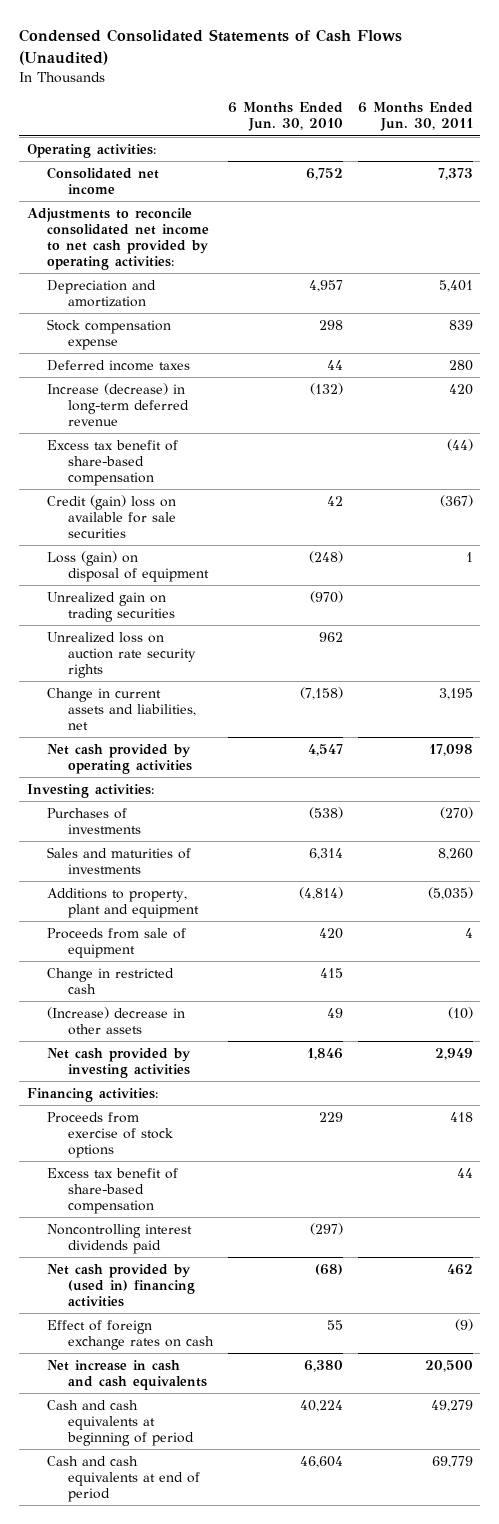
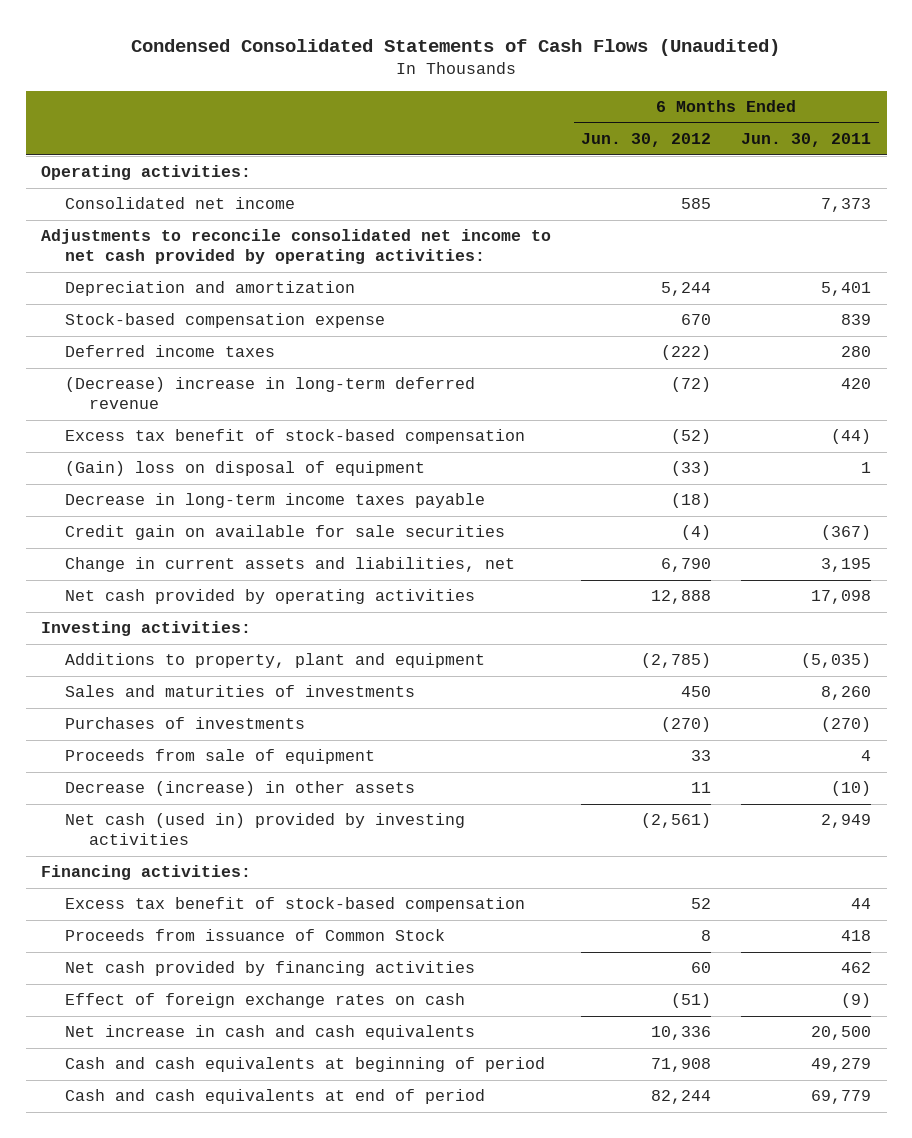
- | 6 Months Ended Jun. 30, 2010 | 6 Months Ended Jun. 30, 2011
+ | 6 Months Ended Jun. 30, 2012 | 6 Months Ended Jun. 30, 2011
- Stock compensation expense | 298 | 839
+ Stock-based compensation expense | 670 | 839
- Increase (decrease) in long-term deferred revenue | (132) | 420
- Excess tax benefit of share-based compensation | | (44)
- Credit (gain) loss on available for sale securities | 42 | (367)
- Loss (gain) on disposal of equipment | (248) | 1
- Unrealized gain on trading securities | (970) |
- Unrealized loss on auction rate security rights | 962 |
+ (Decrease) increase in long-term deferred revenue | (72) | 420
+ Excess tax benefit of stock-based compensation | (52) | (44)
+ (Gain) loss on disposal of equipment | (33) | 1
+ Decrease in long-term income taxes payable | (18) |
+ Credit gain on available for sale securities | (4) | (367)
moved down: Sales and maturities of investments | 450 | 8,260
moved down: Purchases of investments | (270) | (270)
- Change in restricted cash | 415 |
- (Increase) decrease in other assets | 49 | (10)
- Net cash provided by investing activities | 1,846 | 2,949
+ Decrease (increase) in other assets | 11 | (10)
+ Net cash (used in) provided by investing activities | (2,561) | 2,949
- Proceeds from exercise of stock options | 229 | 418
- Excess tax benefit of share-based compensation | | 44
- Noncontrolling interest dividends paid | (297) |
- Net cash provided by (used in) financing activities | (68) | 462
+ Excess tax benefit of stock-based compensation | 52 | 44
+ Proceeds from issuance of Common Stock | 8 | 418
+ Net cash provided by financing activities | 60 | 462

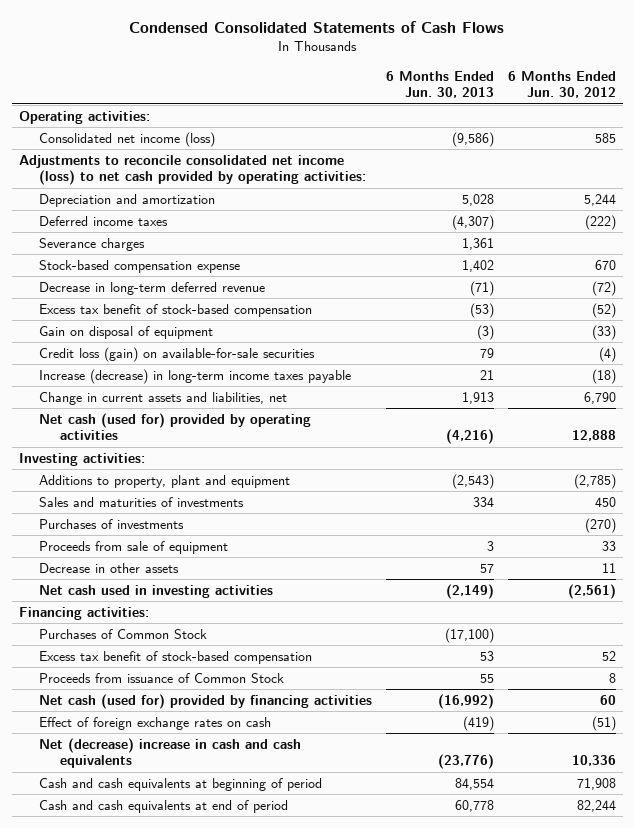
- Condensed Consolidated Statements of Cash Flows (Unaudited)
+ Condensed Consolidated Statements of Cash Flows
- | 6 Months Ended Jun. 30, 2012 | 6 Months Ended Jun. 30, 2011
+ | 6 Months Ended Jun. 30, 2013 | 6 Months Ended Jun. 30, 2012
- Consolidated net income | 585 | 7,373
- Adjustments to reconcile consolidated net income to net cash provided by operating activities:
+ Consolidated net income (loss) | (9,586) | 585
+ Adjustments to reconcile consolidated net income (loss) to net cash provided by operating activities:
- (Decrease) increase in long-term deferred revenue | (72) | 420
+ Severance charges | 1,361 |
moved down: Stock-based compensation expense | 1,402 | 670
+ Decrease in long-term deferred revenue | (71) | (72)
- (Gain) loss on disposal of equipment | (33) | 1
- Decrease in long-term income taxes payable | (18) |
- Credit gain on available for sale securities | (4) | (367)
+ Gain on disposal of equipment | (3) | (33)
+ Credit loss (gain) on available-for-sale securities | 79 | (4)
+ Increase (decrease) in long-term income taxes payable | 21 | (18)
- Net cash provided by operating activities | 12,888 | 17,098
+ Net cash (used for) provided by operating activities | (4,216) | 12,888
- Decrease (increase) in other assets | 11 | (10)
- Net cash (used in) provided by investing activities | (2,561) | 2,949
+ Decrease in other assets | 57 | 11
+ Net cash used in investing activities | (2,149) | (2,561)
+ Purchases of Common Stock | (17,100) |
- Net cash provided by financing activities | 60 | 462
+ Net cash (used for) provided by financing activities | (16,992) | 60
- Net increase in cash and cash equivalents | 10,336 | 20,500
+ Net (decrease) increase in cash and cash equivalents | (23,776) | 10,336

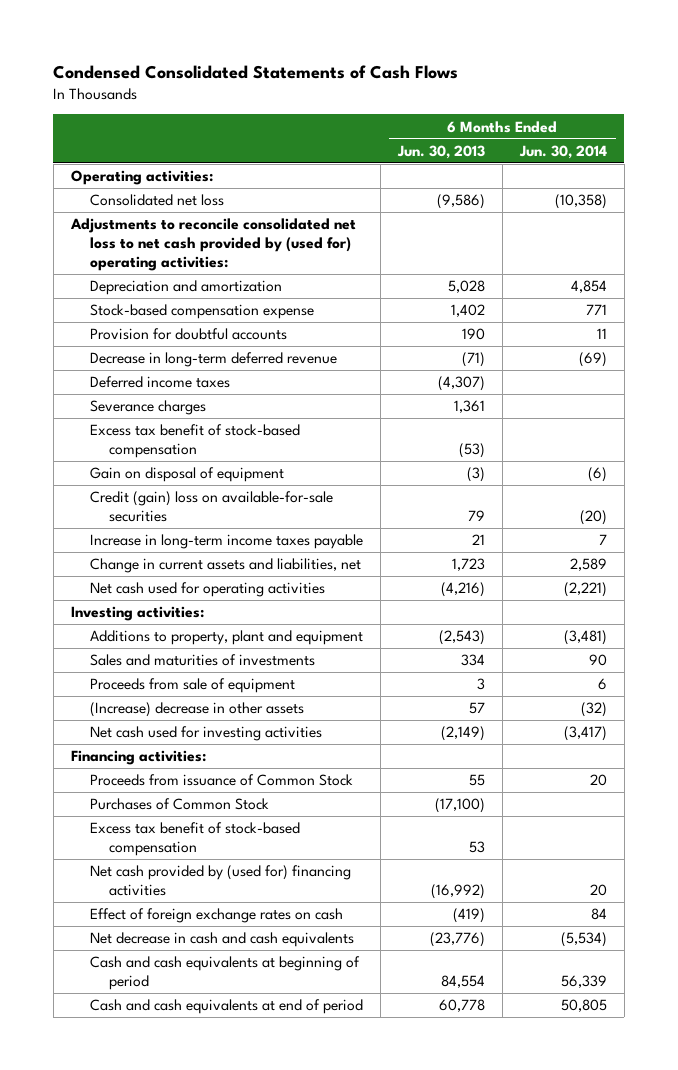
- | 6 Months Ended Jun. 30, 2013 | 6 Months Ended Jun. 30, 2012
+ | 6 Months Ended Jun. 30, 2013 | 6 Months Ended Jun. 30, 2014
- Consolidated net income (loss) | (9,586) | 585
- Adjustments to reconcile consolidated net income (loss) to net cash provided by operating activities:
+ Consolidated net loss | (9,586) | (10,358)
+ Adjustments to reconcile consolidated net loss to net cash provided by (used for) operating activities:
+ Provision for doubtful accounts | 190 | 11
moved down: Deferred income taxes | (4,307) |
moved down: Severance charges | 1,361 |
- Credit loss (gain) on available-for-sale securities | 79 | (4)
- Increase (decrease) in long-term income taxes payable | 21 | (18)
- Change in current assets and liabilities, net | 1,913 | 6,790
- Net cash (used for) provided by operating activities | (4,216) | 12,888
+ Credit (gain) loss on available-for-sale securities | 79 | (20)
+ Increase in long-term income taxes payable | 21 | 7
+ Change in current assets and liabilities, net | 1,723 | 2,589
+ Net cash used for operating activities | (4,216) | (2,221)
- Purchases of investments | | (270)
- Decrease in other assets | 57 | 11
- Net cash used in investing activities | (2,149) | (2,561)
+ (Increase) decrease in other assets | 57 | (32)
+ Net cash used for investing activities | (2,149) | (3,417)
moved up: Proceeds from issuance of Common Stock | 55 | 20
- Net cash (used for) provided by financing activities | (16,992) | 60
+ Net cash provided by (used for) financing activities | (16,992) | 20
- Net (decrease) increase in cash and cash equivalents | (23,776) | 10,336
+ Net decrease in cash and cash equivalents | (23,776) | (5,534)

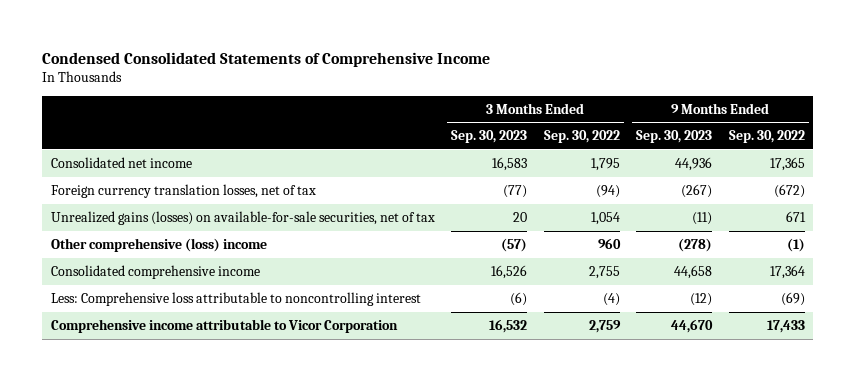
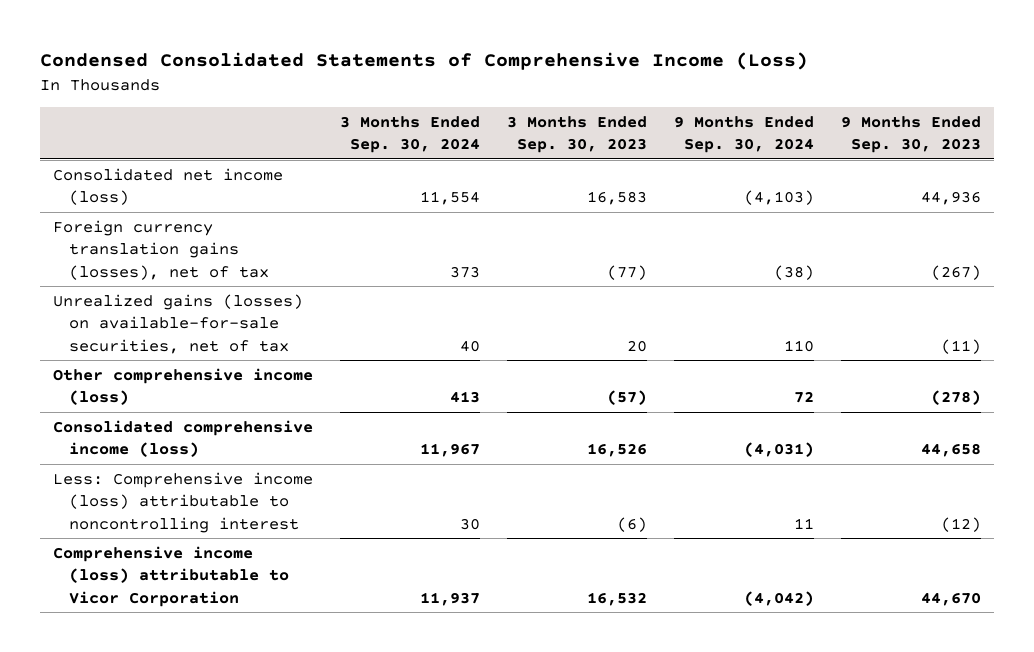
- Condensed Consolidated Statements of Comprehensive Income
+ Condensed Consolidated Statements of Comprehensive Income (Loss)
- | 3 Months Ended Sep. 30, 2023 | 3 Months Ended Sep. 30, 2022 | 9 Months Ended Sep. 30, 2023 | 9 Months Ended Sep. 30, 2022
+ | 3 Months Ended Sep. 30, 2024 | 3 Months Ended Sep. 30, 2023 | 9 Months Ended Sep. 30, 2024 | 9 Months Ended Sep. 30, 2023
- Consolidated net income | 16,583 | 1,795 | 44,936 | 17,365
- Foreign currency translation losses, net of tax | (77) | (94) | (267) | (672)
+ Consolidated net income (loss) | 11,554 | 16,583 | (4,103) | 44,936
+ Foreign currency translation gains (losses), net of tax | 373 | (77) | (38) | (267)
- Other comprehensive (loss) income | (57) | 960 | (278) | (1)
- Consolidated comprehensive income | 16,526 | 2,755 | 44,658 | 17,364
- Less: Comprehensive loss attributable to noncontrolling interest | (6) | (4) | (12) | (69)
- Comprehensive income attributable to Vicor Corporation | 16,532 | 2,759 | 44,670 | 17,433
+ Other comprehensive income (loss) | 413 | (57) | 72 | (278)
+ Consolidated comprehensive income (loss) | 11,967 | 16,526 | (4,031) | 44,658
+ Less: Comprehensive income (loss) attributable to noncontrolling interest | 30 | (6) | 11 | (12)
+ Comprehensive income (loss) attributable to Vicor Corporation | 11,937 | 16,532 | (4,042) | 44,670

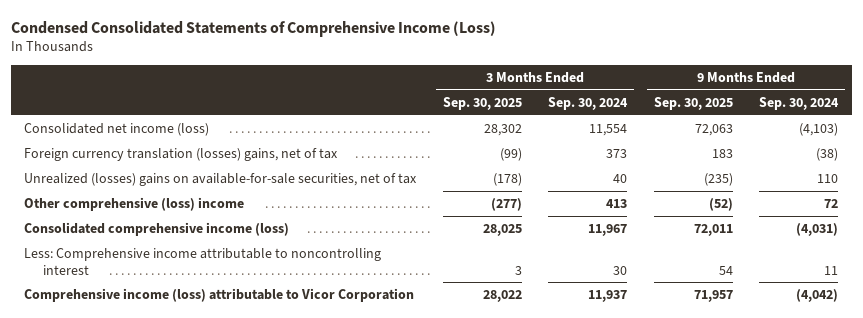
- | 3 Months Ended Sep. 30, 2024 | 3 Months Ended Sep. 30, 2023 | 9 Months Ended Sep. 30, 2024 | 9 Months Ended Sep. 30, 2023
+ | 3 Months Ended Sep. 30, 2025 | 3 Months Ended Sep. 30, 2024 | 9 Months Ended Sep. 30, 2025 | 9 Months Ended Sep. 30, 2024
- Foreign currency translation gains (losses), net of tax | 373 | (77) | (38) | (267)
- Unrealized gains (losses) on available-for-sale securities, net of tax | 40 | 20 | 110 | (11)
- Other comprehensive income (loss) | 413 | (57) | 72 | (278)
+ Foreign currency translation (losses) gains, net of tax | (99) | 373 | 183 | (38)
+ Unrealized (losses) gains on available-for-sale securities, net of tax | (178) | 40 | (235) | 110
+ Other comprehensive (loss) income | (277) | 413 | (52) | 72
- Less: Comprehensive income (loss) attributable to noncontrolling interest | 30 | (6) | 11 | (12)
+ Less: Comprehensive income attributable to noncontrolling interest | 3 | 30 | 54 | 11

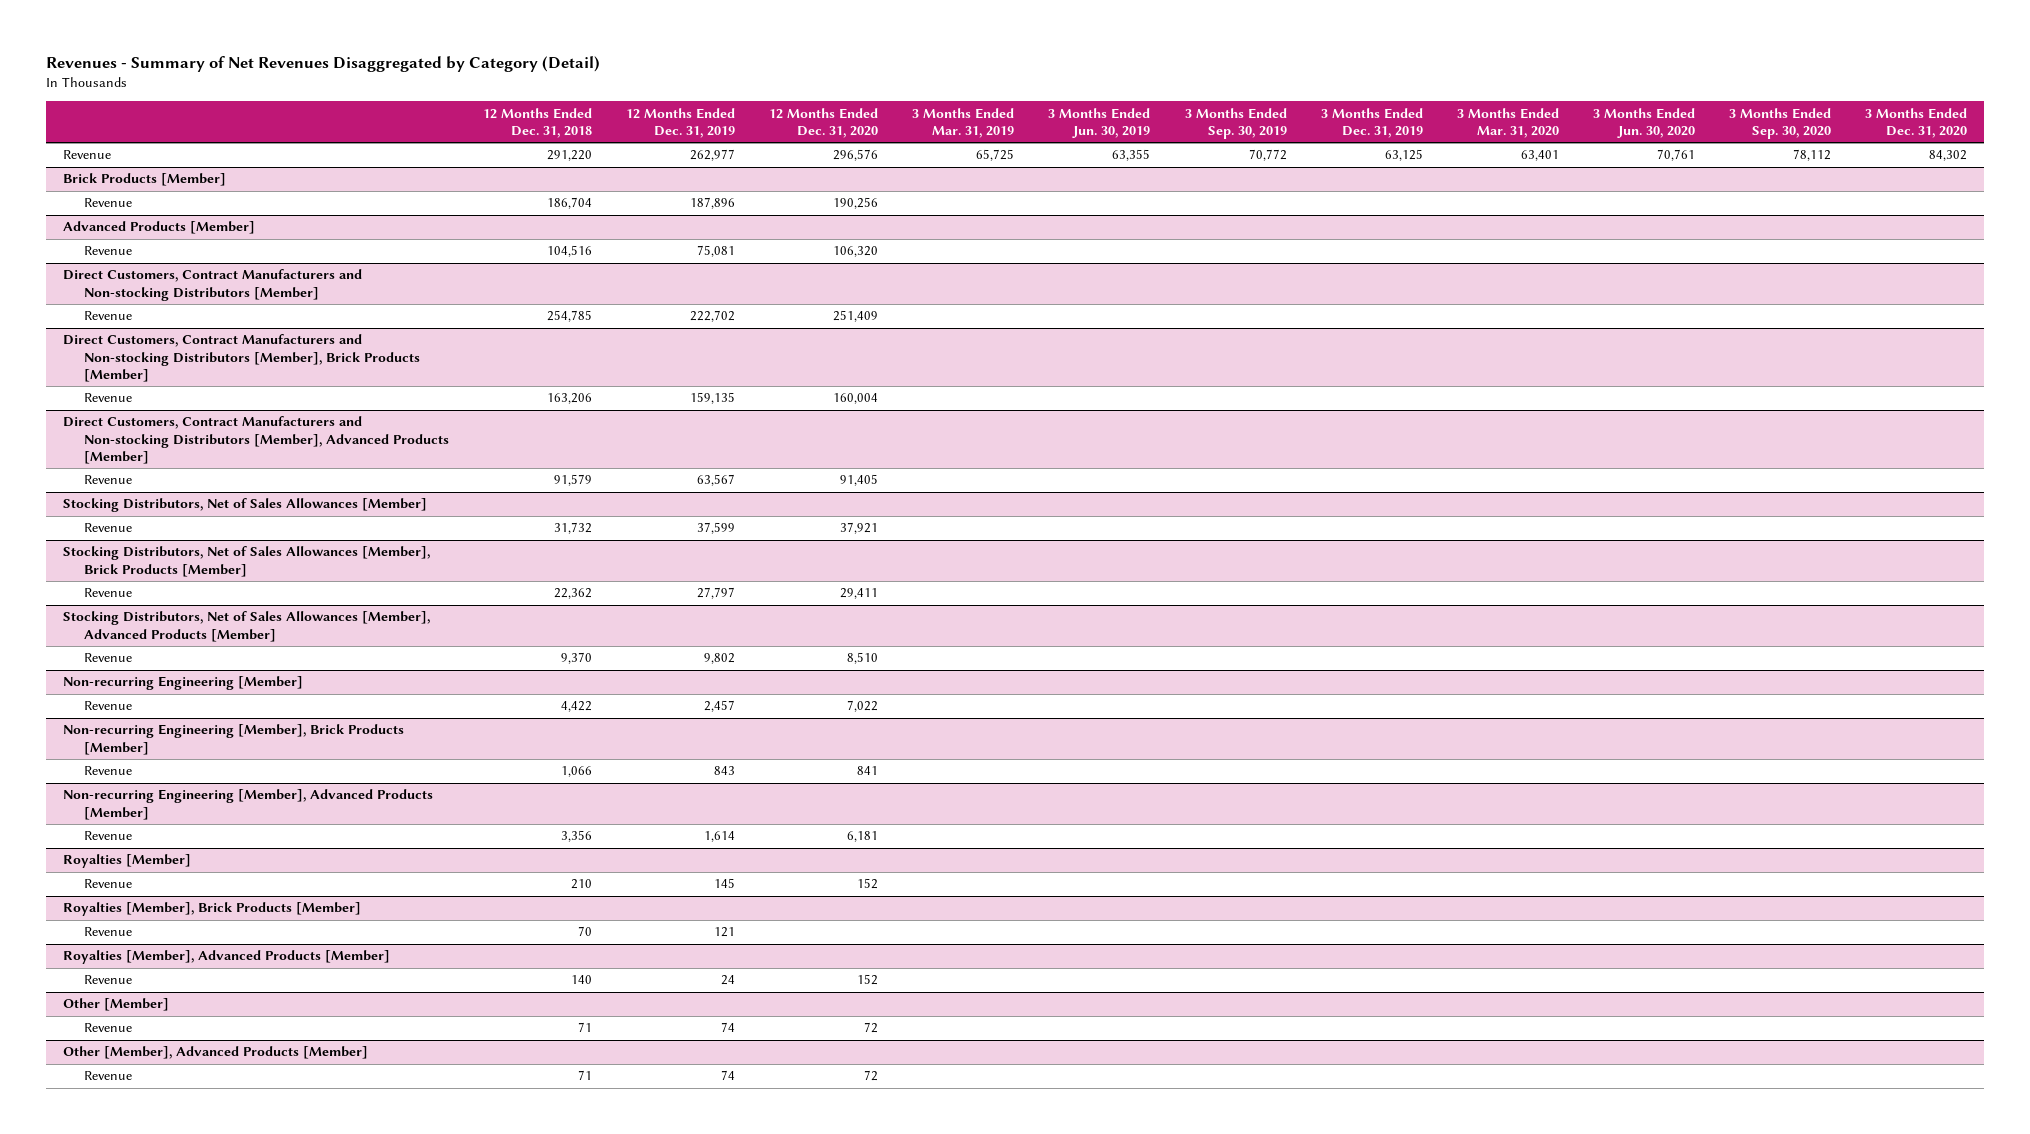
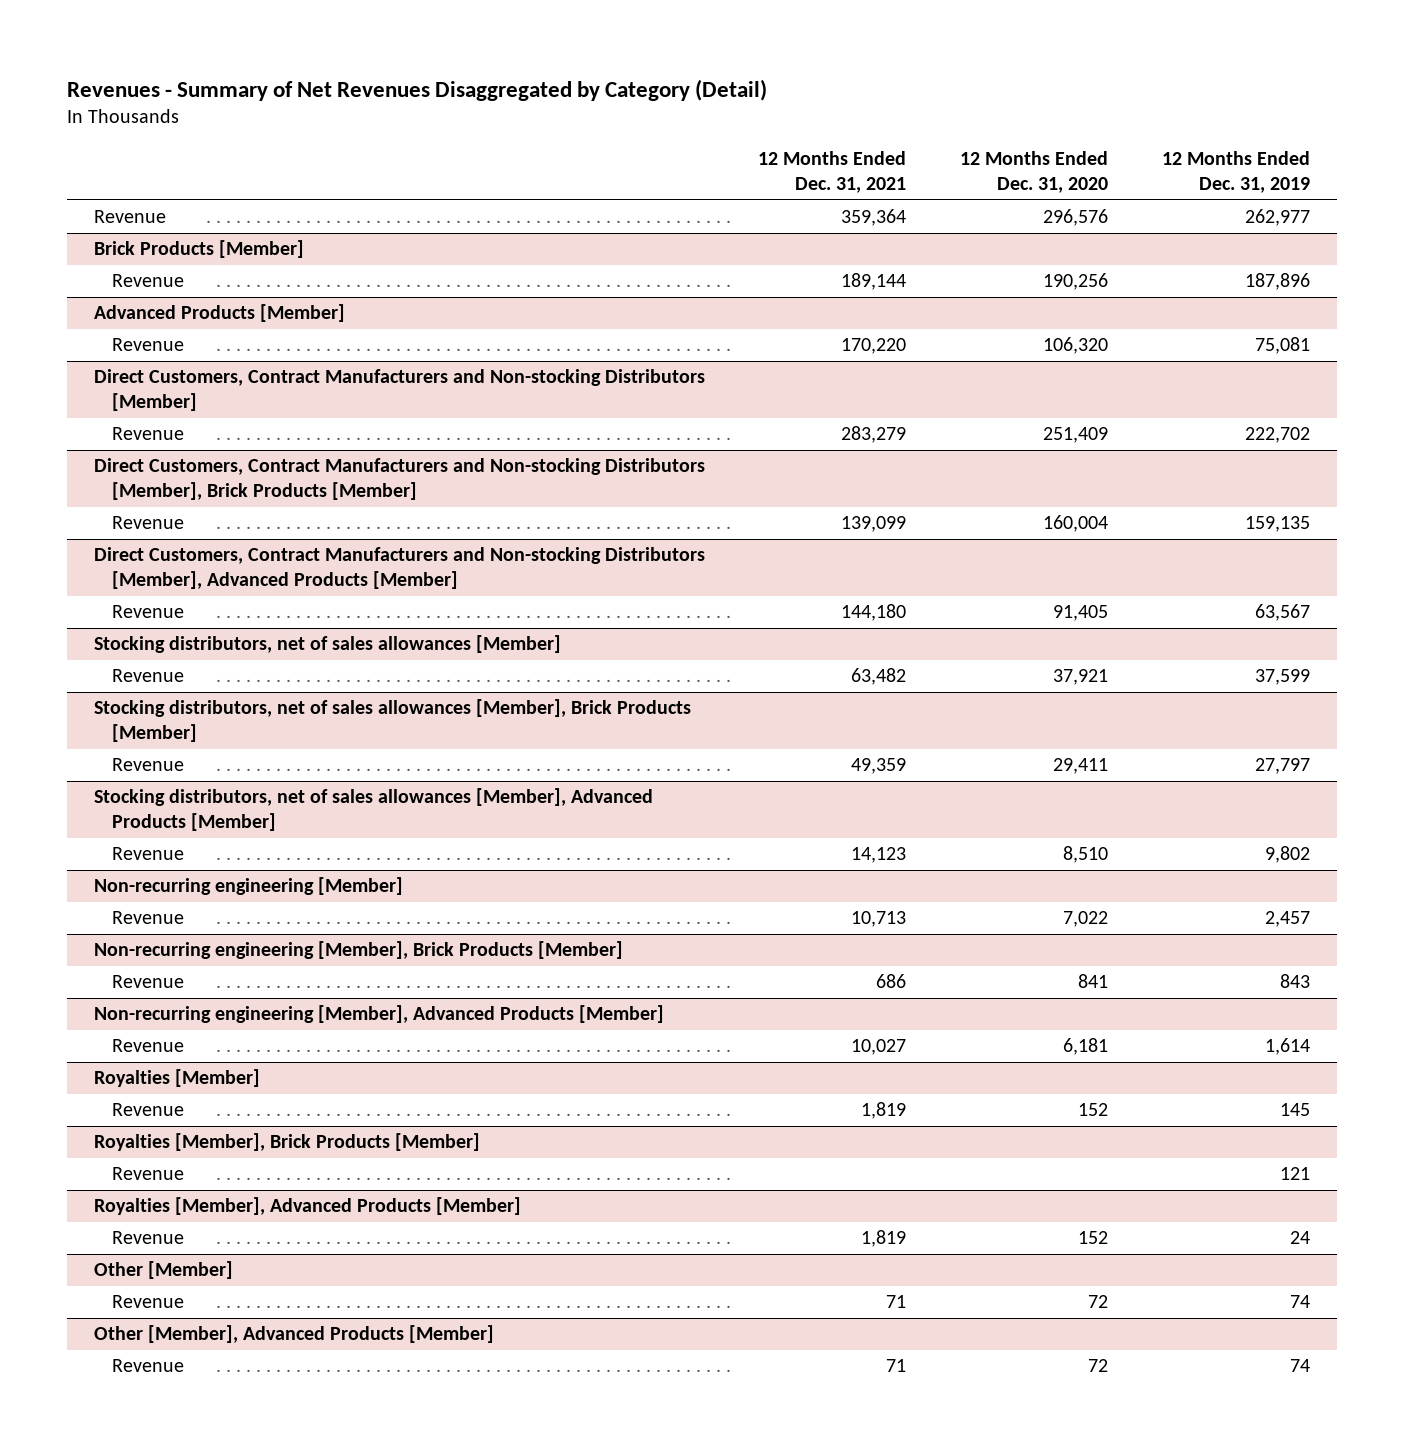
- | 12 Months Ended Dec. 31, 2018 | 12 Months Ended Dec. 31, 2019 | 12 Months Ended Dec. 31, 2020 | 3 Months Ended Mar. 31, 2019 | 3 Months Ended Jun. 30, 2019 | 3 Months Ended Sep. 30, 2019 | 3 Months Ended Dec. 31, 2019 | 3 Months Ended Mar. 31, 2020 | 3 Months Ended Jun. 30, 2020 | 3 Months Ended Sep. 30, 2020 | 3 Months Ended Dec. 31, 2020
+ | 12 Months Ended Dec. 31, 2021 | 12 Months Ended Dec. 31, 2020 | 12 Months Ended Dec. 31, 2019
- Stocking Distributors, Net of Sales Allowances [Member]
+ Stocking distributors, net of sales allowances [Member]
- Stocking Distributors, Net of Sales Allowances [Member], Brick Products [Member]
+ Stocking distributors, net of sales allowances [Member], Brick Products [Member]
- Stocking Distributors, Net of Sales Allowances [Member], Advanced Products [Member]
+ Stocking distributors, net of sales allowances [Member], Advanced Products [Member]
- Non-recurring Engineering [Member]
+ Non-recurring engineering [Member]
- Non-recurring Engineering [Member], Brick Products [Member]
+ Non-recurring engineering [Member], Brick Products [Member]
- Non-recurring Engineering [Member], Advanced Products [Member]
+ Non-recurring engineering [Member], Advanced Products [Member]

